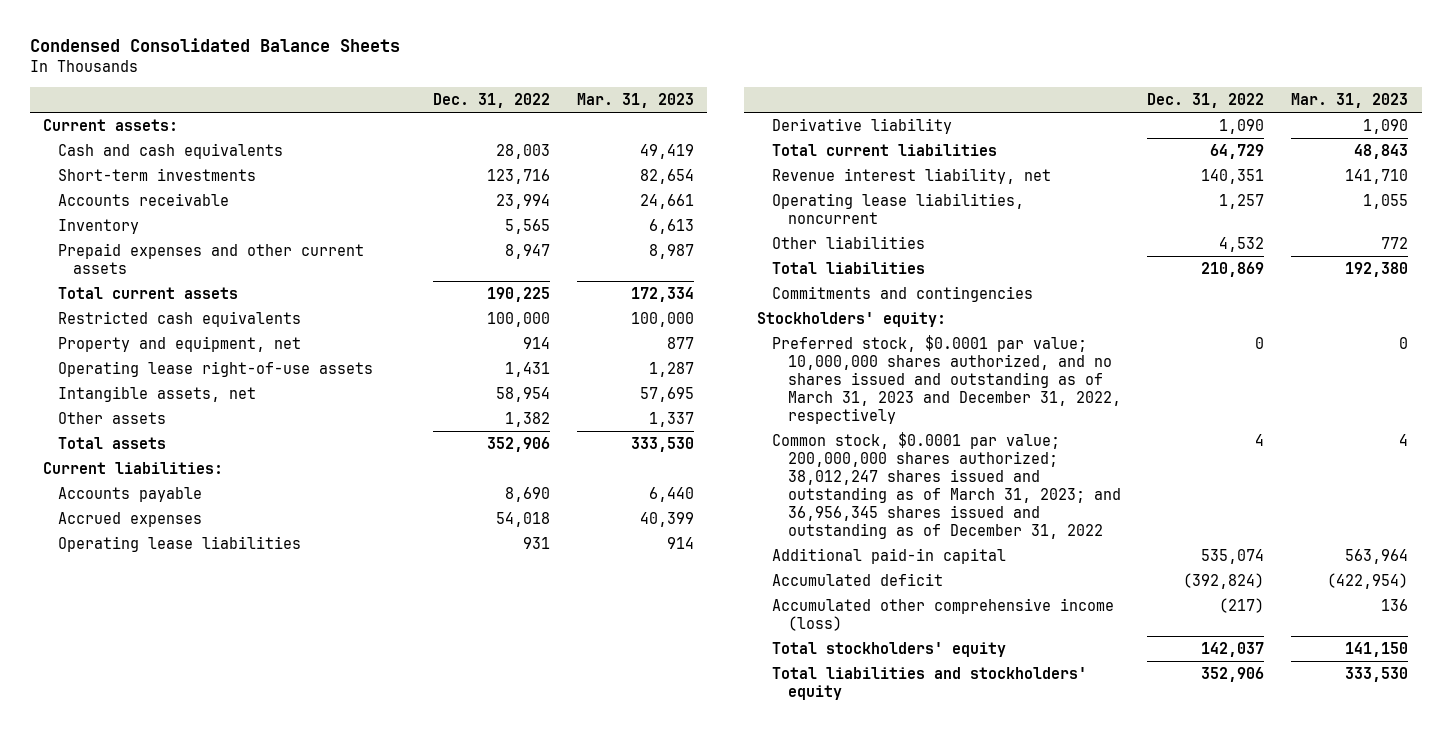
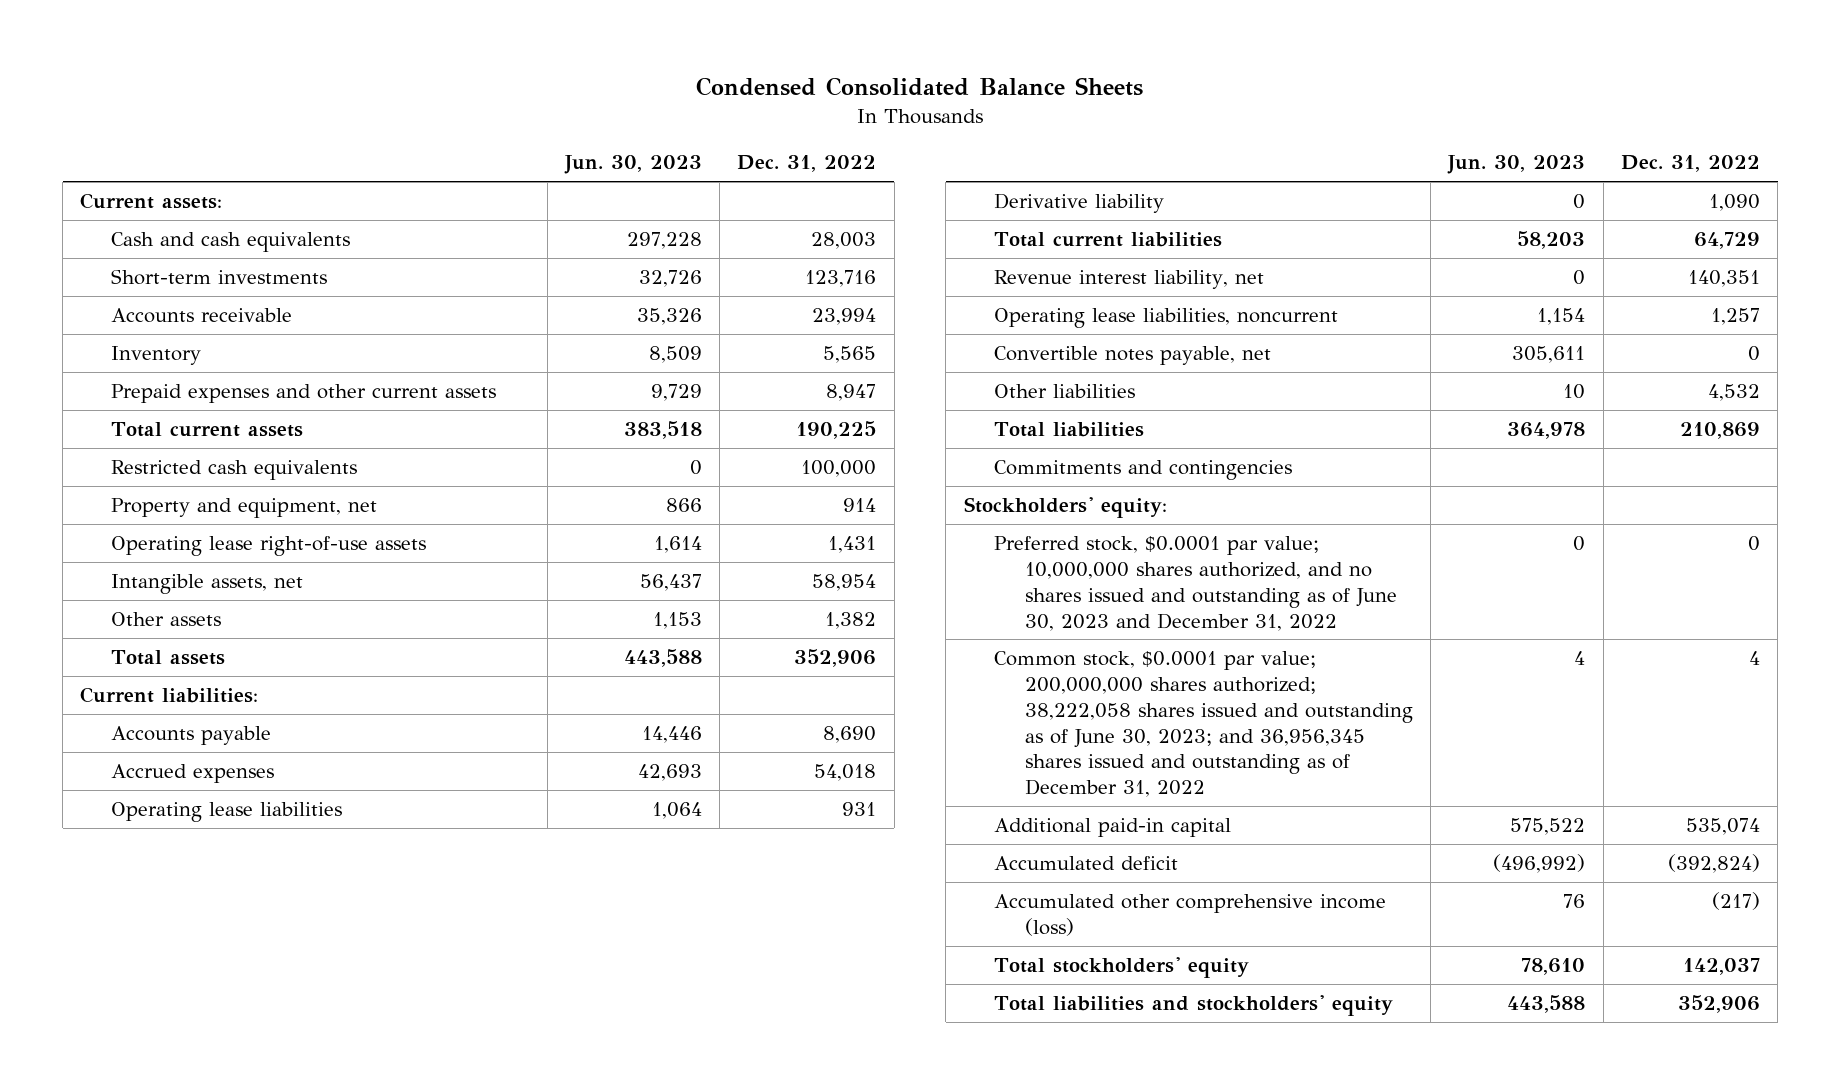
- | Dec. 31, 2022 | Mar. 31, 2023
+ | Jun. 30, 2023 | Dec. 31, 2022
+ Convertible notes payable, net | 305,611 | 0
- Preferred stock, $0.0001 par value; 10,000,000 shares authorized, and no shares issued and outstanding as of March 31, 2023 and December 31, 2022, respectively | 0 | 0
- Common stock, $0.0001 par value; 200,000,000 shares authorized; 38,012,247 shares issued and outstanding as of March 31, 2023; and 36,956,345 shares issued and outstanding as of December 31, 2022 | 4 | 4
+ Preferred stock, $0.0001 par value; 10,000,000 shares authorized, and no shares issued and outstanding as of June 30, 2023 and December 31, 2022 | 0 | 0
+ Common stock, $0.0001 par value; 200,000,000 shares authorized; 38,222,058 shares issued and outstanding as of June 30, 2023; and 36,956,345 shares issued and outstanding as of December 31, 2022 | 4 | 4

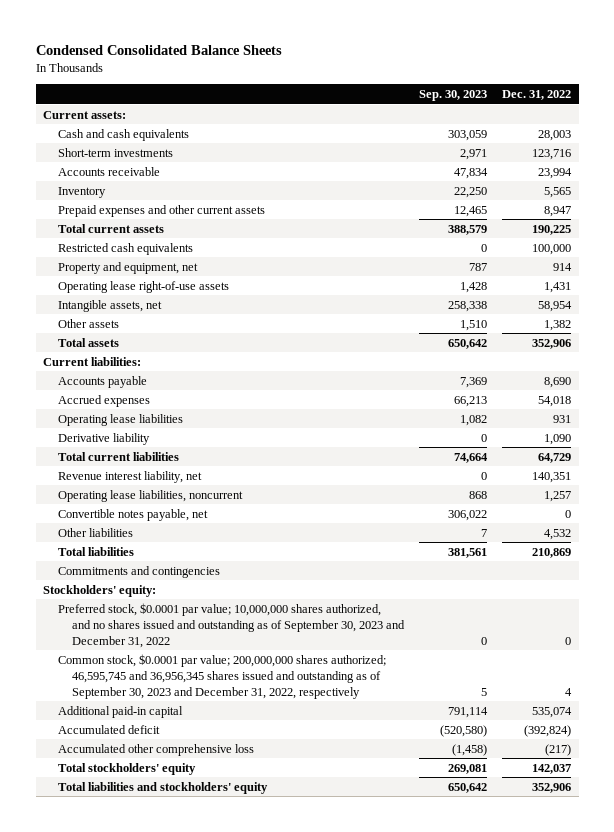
- | Jun. 30, 2023 | Dec. 31, 2022
+ | Sep. 30, 2023 | Dec. 31, 2022
- Preferred stock, $0.0001 par value; 10,000,000 shares authorized, and no shares issued and outstanding as of June 30, 2023 and December 31, 2022 | 0 | 0
- Common stock, $0.0001 par value; 200,000,000 shares authorized; 38,222,058 shares issued and outstanding as of June 30, 2023; and 36,956,345 shares issued and outstanding as of December 31, 2022 | 4 | 4
+ Preferred stock, $0.0001 par value; 10,000,000 shares authorized, and no shares issued and outstanding as of September 30, 2023 and December 31, 2022 | 0 | 0
+ Common stock, $0.0001 par value; 200,000,000 shares authorized; 46,595,745 and 36,956,345 shares issued and outstanding as of September 30, 2023 and December 31, 2022, respectively | 5 | 4
- Accumulated other comprehensive income (loss) | 76 | (217)
+ Accumulated other comprehensive loss | (1,458) | (217)

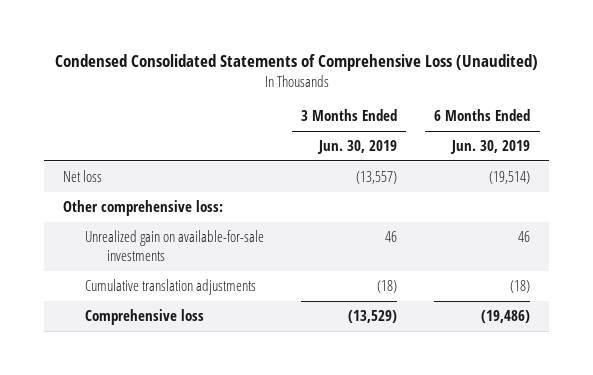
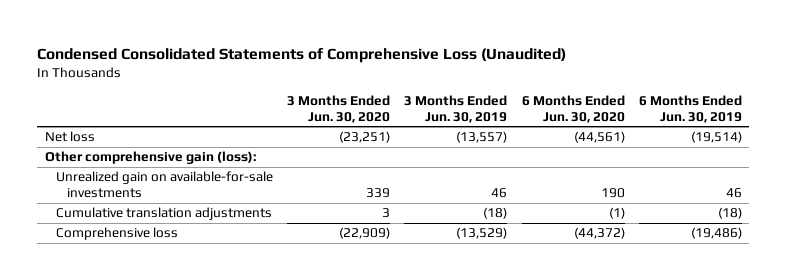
- | 3 Months Ended Jun. 30, 2019 | 6 Months Ended Jun. 30, 2019
+ | 3 Months Ended Jun. 30, 2020 | 3 Months Ended Jun. 30, 2019 | 6 Months Ended Jun. 30, 2020 | 6 Months Ended Jun. 30, 2019
- Other comprehensive loss:
+ Other comprehensive gain (loss):

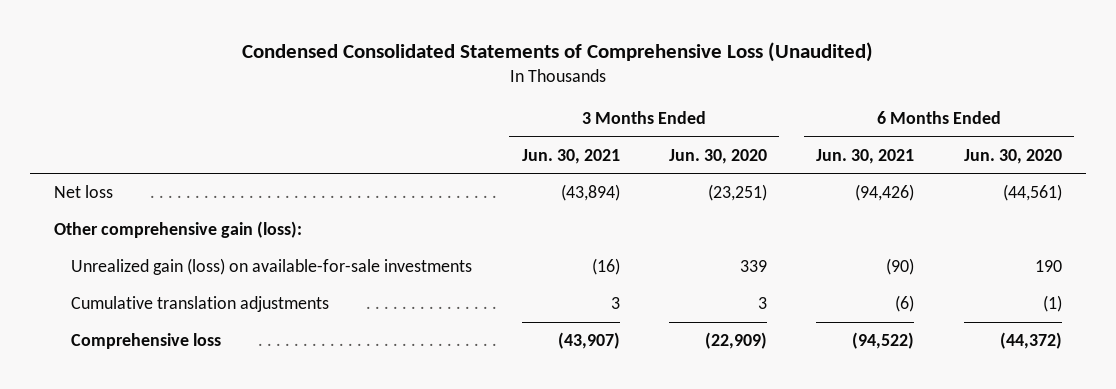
- | 3 Months Ended Jun. 30, 2020 | 3 Months Ended Jun. 30, 2019 | 6 Months Ended Jun. 30, 2020 | 6 Months Ended Jun. 30, 2019
+ | 3 Months Ended Jun. 30, 2021 | 3 Months Ended Jun. 30, 2020 | 6 Months Ended Jun. 30, 2021 | 6 Months Ended Jun. 30, 2020
- Unrealized gain on available-for-sale investments | 339 | 46 | 190 | 46
+ Unrealized gain (loss) on available-for-sale investments | (16) | 339 | (90) | 190

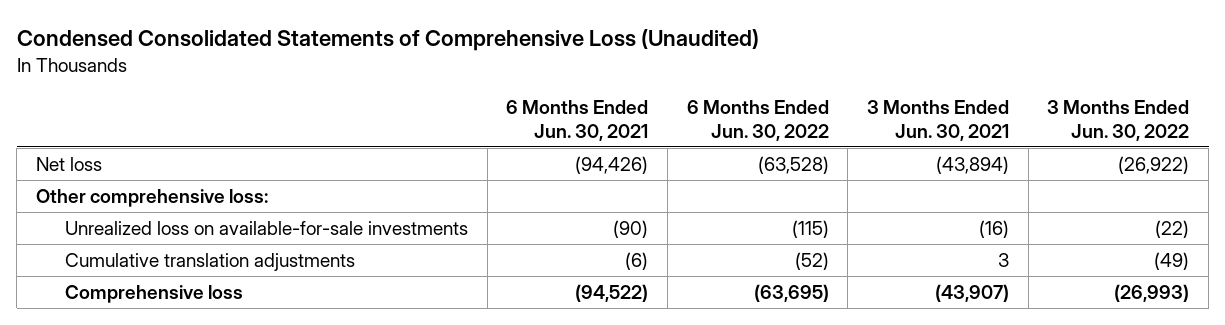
- | 3 Months Ended Jun. 30, 2021 | 3 Months Ended Jun. 30, 2020 | 6 Months Ended Jun. 30, 2021 | 6 Months Ended Jun. 30, 2020
+ | 6 Months Ended Jun. 30, 2021 | 6 Months Ended Jun. 30, 2022 | 3 Months Ended Jun. 30, 2021 | 3 Months Ended Jun. 30, 2022
- Other comprehensive gain (loss):
- Unrealized gain (loss) on available-for-sale investments | (16) | 339 | (90) | 190
+ Other comprehensive loss:
+ Unrealized loss on available-for-sale investments | (90) | (115) | (16) | (22)

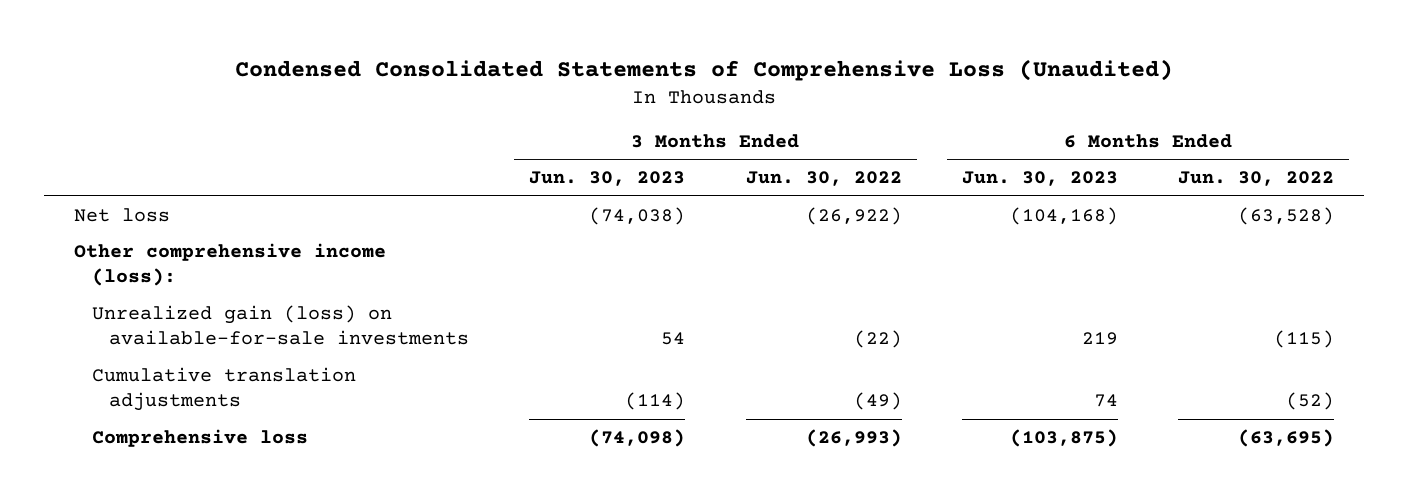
- | 6 Months Ended Jun. 30, 2021 | 6 Months Ended Jun. 30, 2022 | 3 Months Ended Jun. 30, 2021 | 3 Months Ended Jun. 30, 2022
+ | 3 Months Ended Jun. 30, 2023 | 3 Months Ended Jun. 30, 2022 | 6 Months Ended Jun. 30, 2023 | 6 Months Ended Jun. 30, 2022
- Other comprehensive loss:
- Unrealized loss on available-for-sale investments | (90) | (115) | (16) | (22)
+ Other comprehensive income (loss):
+ Unrealized gain (loss) on available-for-sale investments | 54 | (22) | 219 | (115)

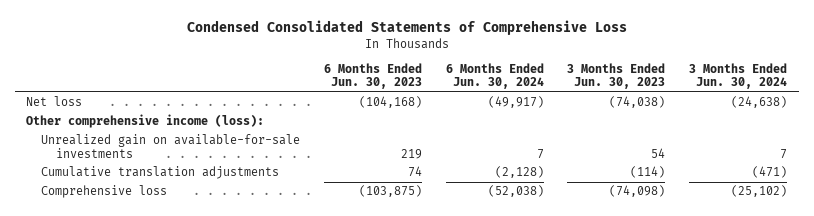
- Condensed Consolidated Statements of Comprehensive Loss (Unaudited)
+ Condensed Consolidated Statements of Comprehensive Loss
- | 3 Months Ended Jun. 30, 2023 | 3 Months Ended Jun. 30, 2022 | 6 Months Ended Jun. 30, 2023 | 6 Months Ended Jun. 30, 2022
+ | 6 Months Ended Jun. 30, 2023 | 6 Months Ended Jun. 30, 2024 | 3 Months Ended Jun. 30, 2023 | 3 Months Ended Jun. 30, 2024
- Unrealized gain (loss) on available-for-sale investments | 54 | (22) | 219 | (115)
+ Unrealized gain on available-for-sale investments | 219 | 7 | 54 | 7

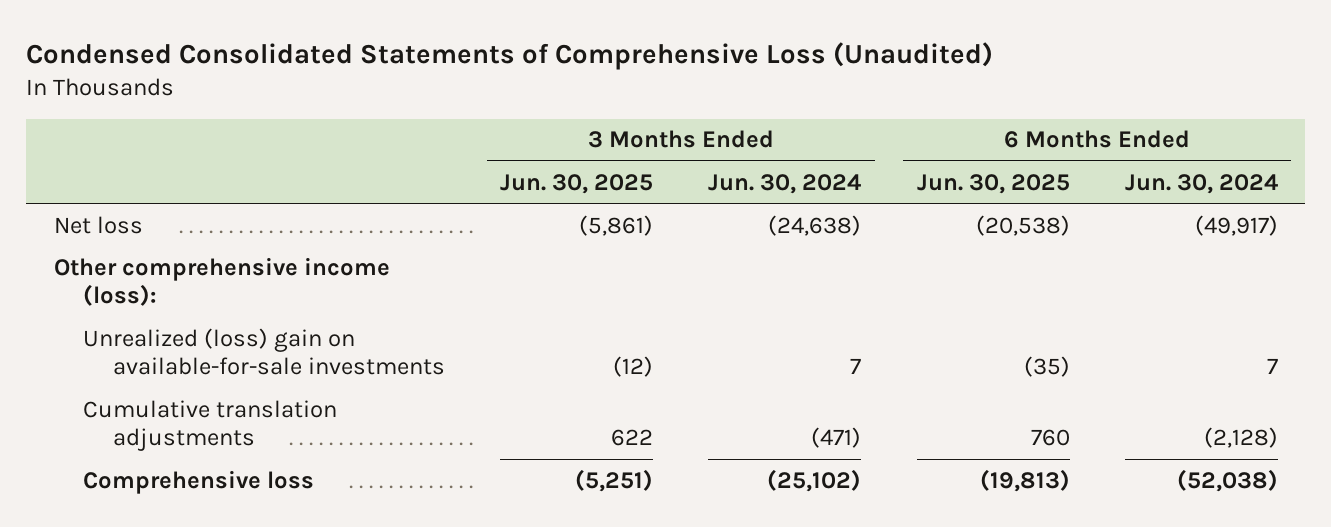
- Condensed Consolidated Statements of Comprehensive Loss
+ Condensed Consolidated Statements of Comprehensive Loss (Unaudited)
- | 6 Months Ended Jun. 30, 2023 | 6 Months Ended Jun. 30, 2024 | 3 Months Ended Jun. 30, 2023 | 3 Months Ended Jun. 30, 2024
+ | 3 Months Ended Jun. 30, 2025 | 3 Months Ended Jun. 30, 2024 | 6 Months Ended Jun. 30, 2025 | 6 Months Ended Jun. 30, 2024
- Unrealized gain on available-for-sale investments | 219 | 7 | 54 | 7
+ Unrealized (loss) gain on available-for-sale investments | (12) | 7 | (35) | 7

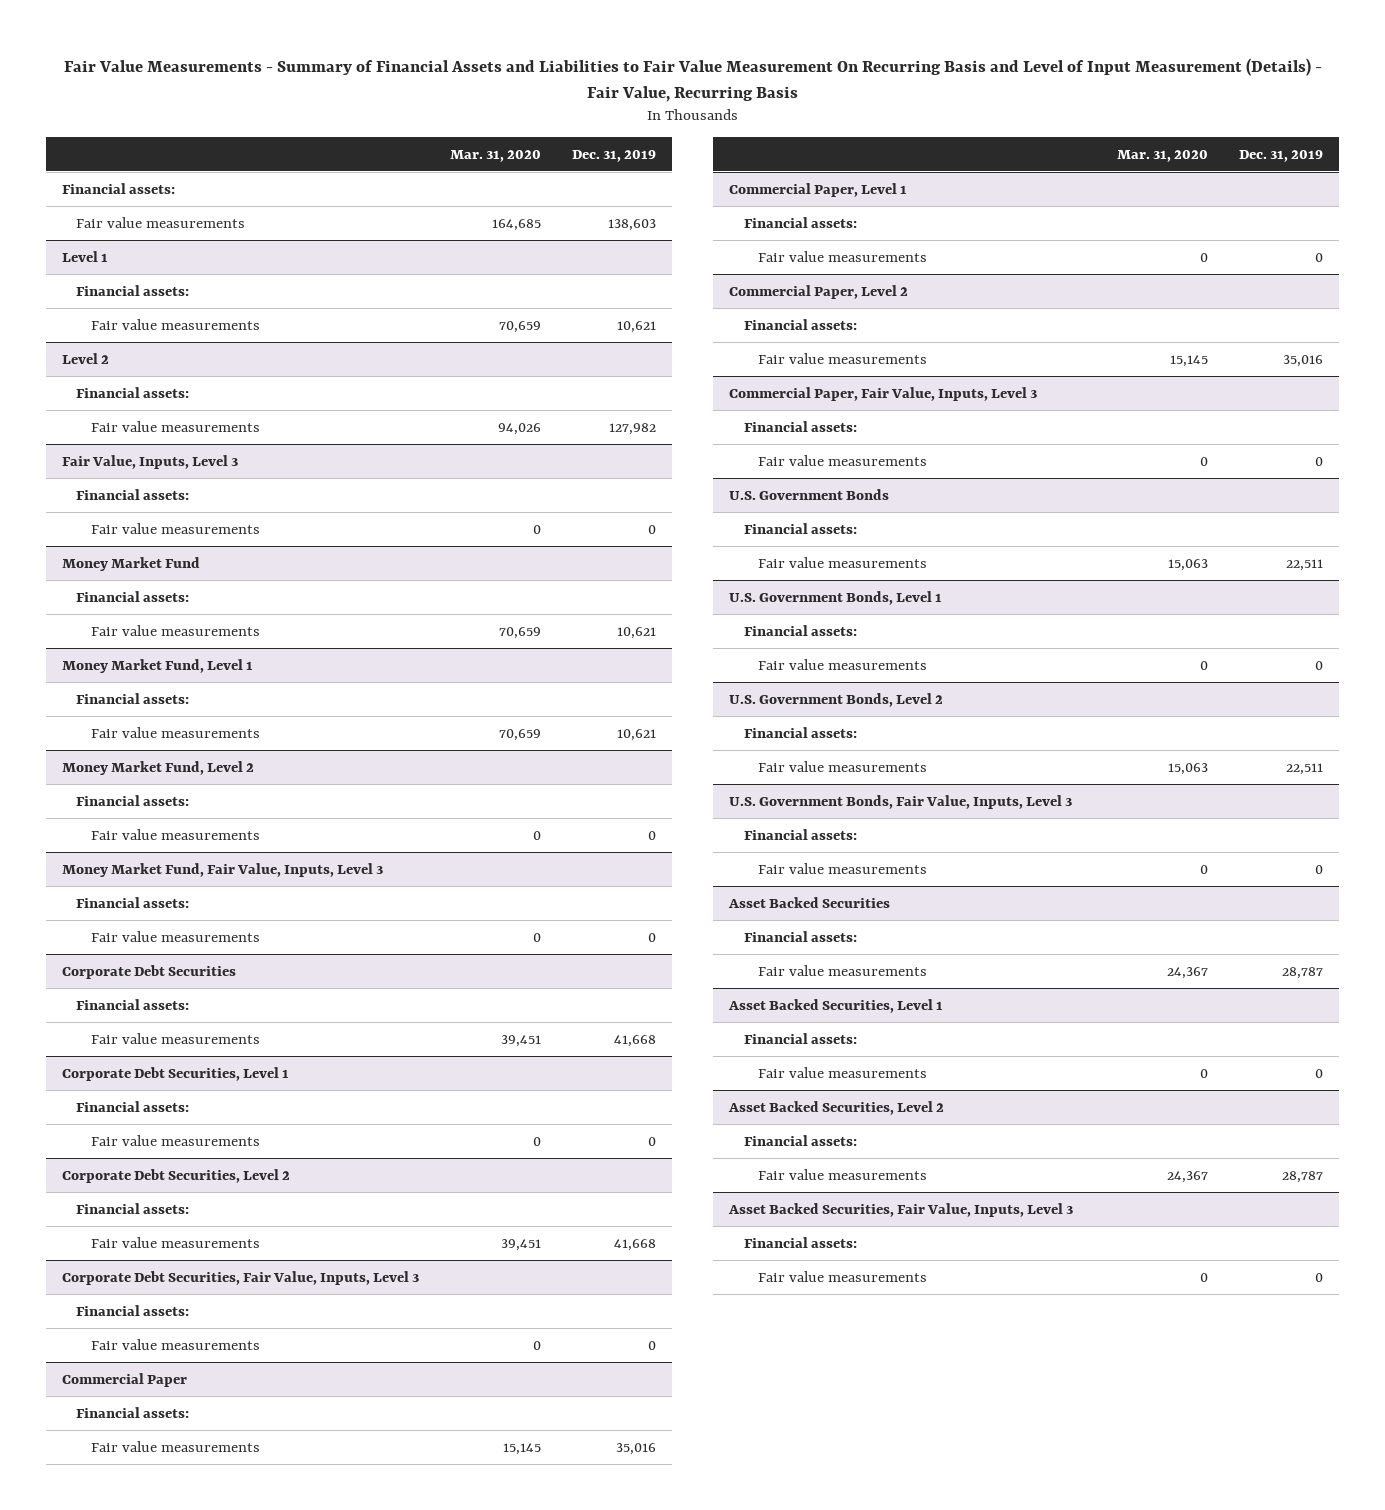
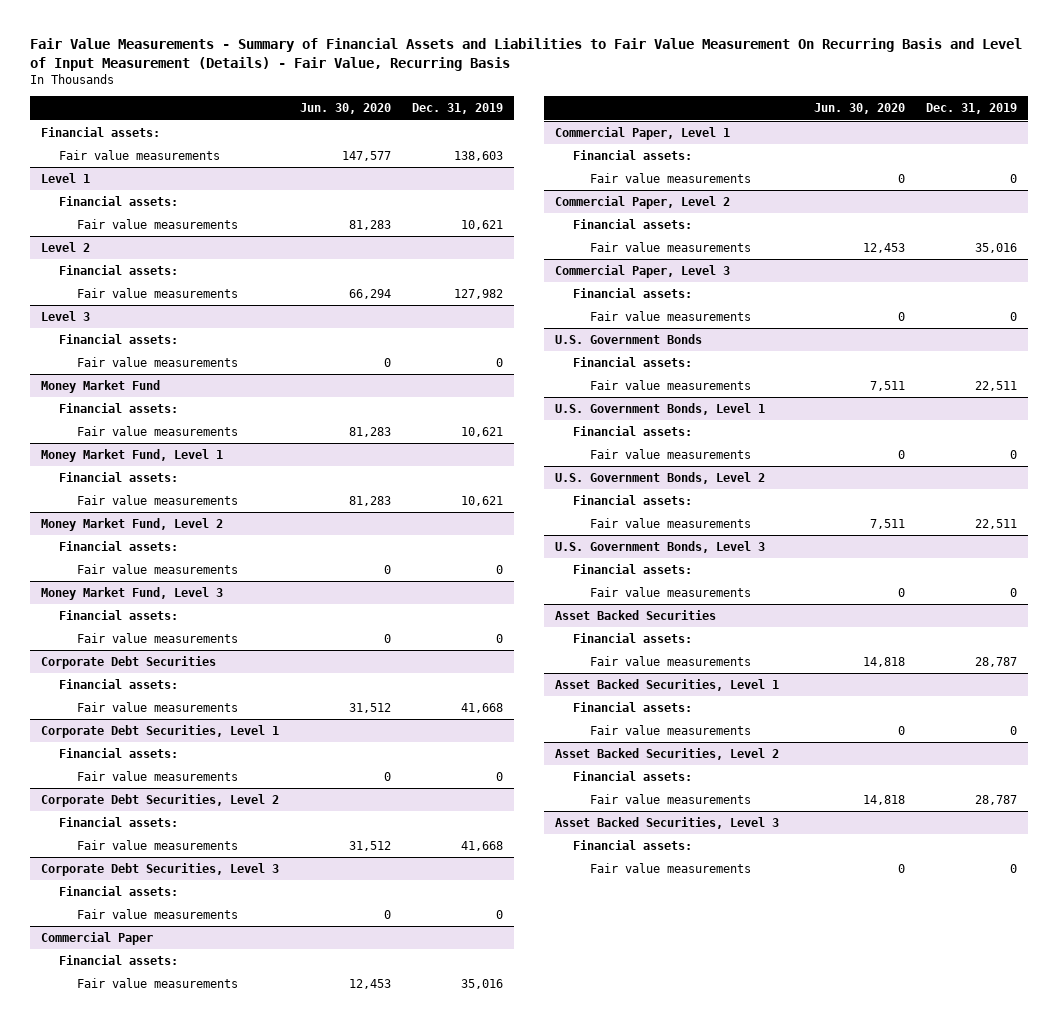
- | Mar. 31, 2020 | Dec. 31, 2019
+ | Jun. 30, 2020 | Dec. 31, 2019
- Fair Value, Inputs, Level 3
+ Level 3
- Money Market Fund, Fair Value, Inputs, Level 3
+ Money Market Fund, Level 3
- Corporate Debt Securities, Fair Value, Inputs, Level 3
+ Corporate Debt Securities, Level 3
- Commercial Paper, Fair Value, Inputs, Level 3
+ Commercial Paper, Level 3
- U.S. Government Bonds, Fair Value, Inputs, Level 3
+ U.S. Government Bonds, Level 3
- Asset Backed Securities, Fair Value, Inputs, Level 3
+ Asset Backed Securities, Level 3

